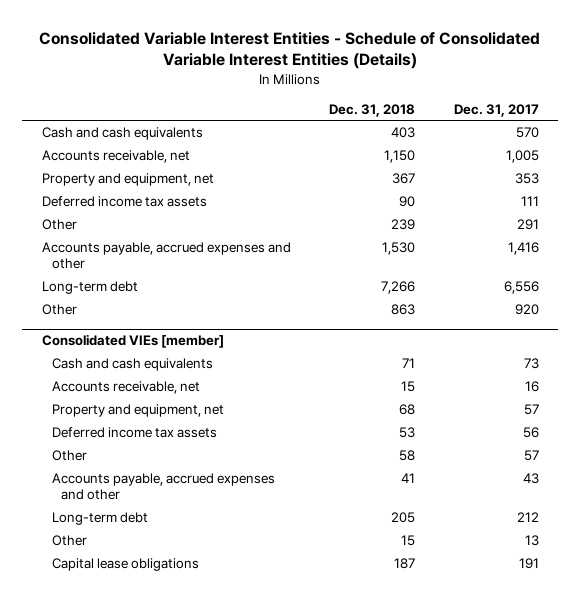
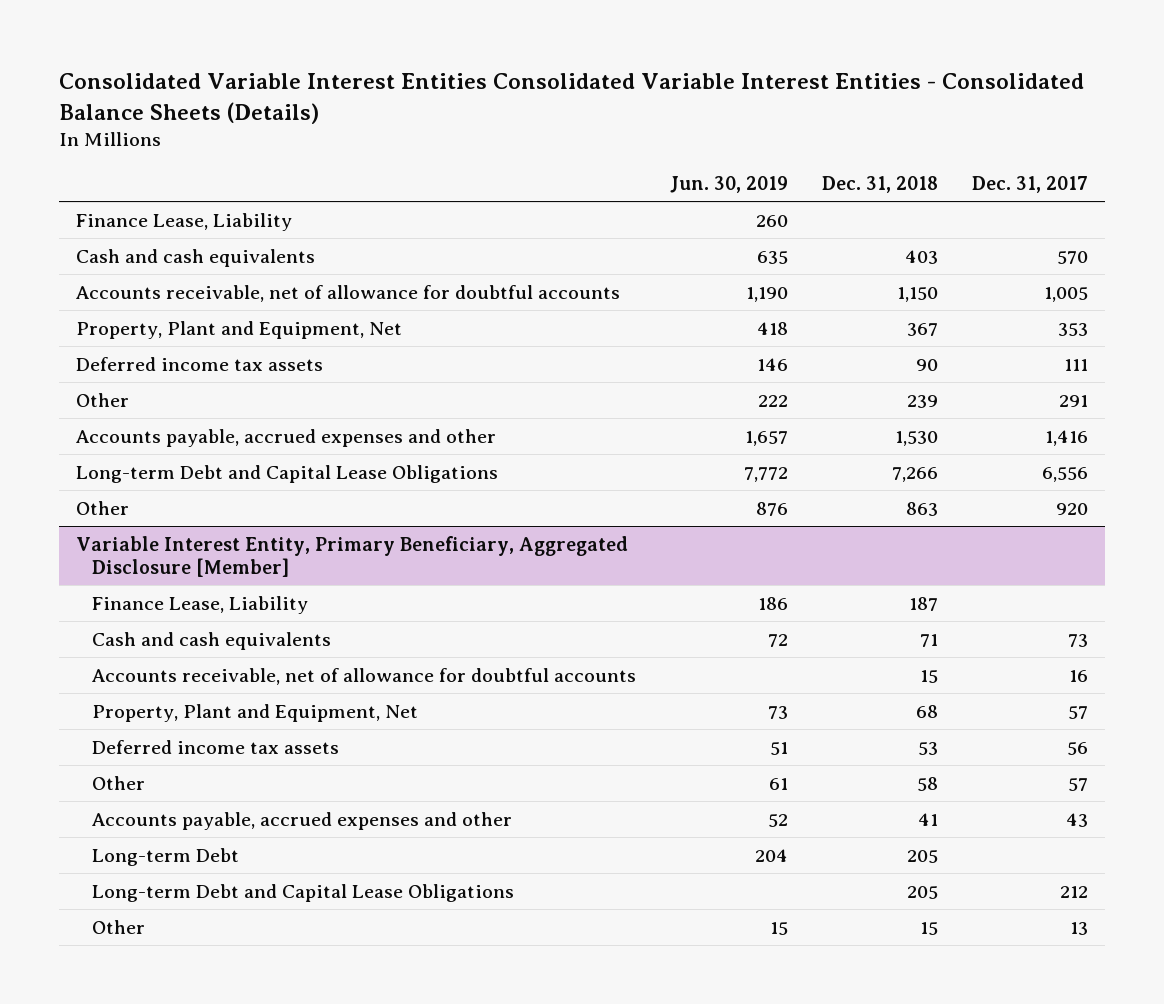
- Consolidated Variable Interest Entities - Schedule of Consolidated Variable Interest Entities (Details)
+ Consolidated Variable Interest Entities Consolidated Variable Interest Entities - Consolidated Balance Sheets (Details)
- | Dec. 31, 2018 | Dec. 31, 2017
+ | Jun. 30, 2019 | Dec. 31, 2018 | Dec. 31, 2017
+ Finance Lease, Liability | 260 | |
- Accounts receivable, net | 1,150 | 1,005
- Property and equipment, net | 367 | 353
+ Accounts receivable, net of allowance for doubtful accounts | 1,190 | 1,150 | 1,005
+ Property, Plant and Equipment, Net | 418 | 367 | 353
- Long-term debt | 7,266 | 6,556
+ Long-term Debt and Capital Lease Obligations | 7,772 | 7,266 | 6,556
- Consolidated VIEs [member]
+ Variable Interest Entity, Primary Beneficiary, Aggregated Disclosure [Member]
+ Finance Lease, Liability | 186 | 187 |
- Accounts receivable, net | 15 | 16
- Property and equipment, net | 68 | 57
+ Accounts receivable, net of allowance for doubtful accounts | | 15 | 16
+ Property, Plant and Equipment, Net | 73 | 68 | 57
- Long-term debt | 205 | 212
+ Long-term Debt | 204 | 205 |
+ Long-term Debt and Capital Lease Obligations | | 205 | 212
- Capital lease obligations | 187 | 191

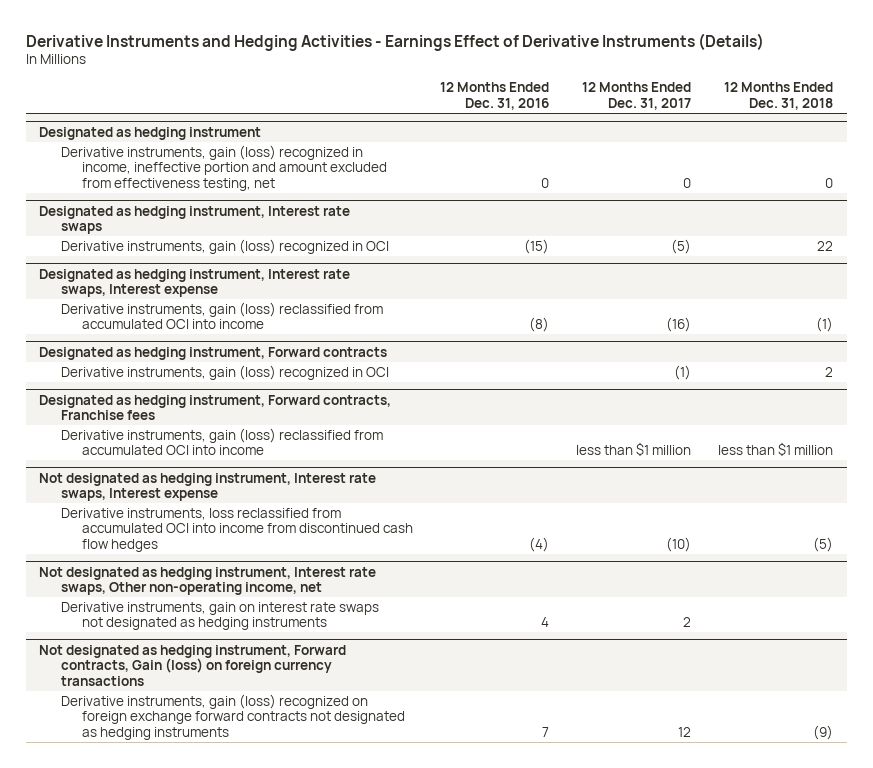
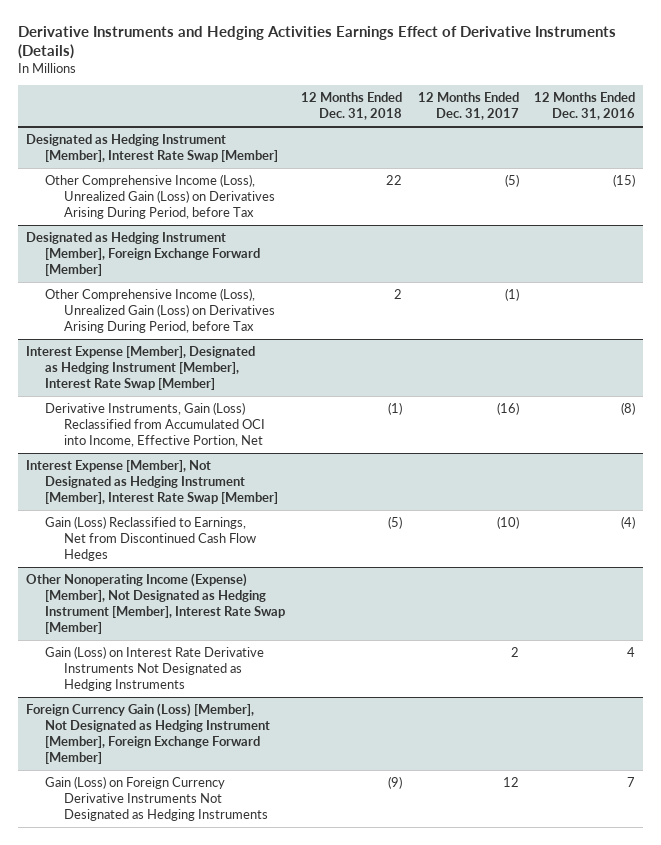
- Derivative Instruments and Hedging Activities - Earnings Effect of Derivative Instruments (Details)
+ Derivative Instruments and Hedging Activities Earnings Effect of Derivative Instruments (Details)
- | 12 Months Ended Dec. 31, 2016 | 12 Months Ended Dec. 31, 2017 | 12 Months Ended Dec. 31, 2018
+ | 12 Months Ended Dec. 31, 2018 | 12 Months Ended Dec. 31, 2017 | 12 Months Ended Dec. 31, 2016
- Designated as hedging instrument
- Derivative instruments, gain (loss) recognized in income, ineffective portion and amount excluded from effectiveness testing, net | 0 | 0 | 0
- Designated as hedging instrument, Interest rate swaps
- Derivative instruments, gain (loss) recognized in OCI | (15) | (5) | 22
- Designated as hedging instrument, Interest rate swaps, Interest expense
- Derivative instruments, gain (loss) reclassified from accumulated OCI into income | (8) | (16) | (1)
- Designated as hedging instrument, Forward contracts
- Derivative instruments, gain (loss) recognized in OCI | | (1) | 2
- Designated as hedging instrument, Forward contracts, Franchise fees
- Derivative instruments, gain (loss) reclassified from accumulated OCI into income | | less than $1 million | less than $1 million
- Not designated as hedging instrument, Interest rate swaps, Interest expense
- Derivative instruments, loss reclassified from accumulated OCI into income from discontinued cash flow hedges | (4) | (10) | (5)
- Not designated as hedging instrument, Interest rate swaps, Other non-operating income, net
- Derivative instruments, gain on interest rate swaps not designated as hedging instruments | 4 | 2 |
- Not designated as hedging instrument, Forward contracts, Gain (loss) on foreign currency transactions
- Derivative instruments, gain (loss) recognized on foreign exchange forward contracts not designated as hedging instruments | 7 | 12 | (9)
+ Designated as Hedging Instrument [Member], Interest Rate Swap [Member]
+ Other Comprehensive Income (Loss), Unrealized Gain (Loss) on Derivatives Arising During Period, before Tax | 22 | (5) | (15)
+ Designated as Hedging Instrument [Member], Foreign Exchange Forward [Member]
+ Other Comprehensive Income (Loss), Unrealized Gain (Loss) on Derivatives Arising During Period, before Tax | 2 | (1) |
+ Interest Expense [Member], Designated as Hedging Instrument [Member], Interest Rate Swap [Member]
+ Derivative Instruments, Gain (Loss) Reclassified from Accumulated OCI into Income, Effective Portion, Net | (1) | (16) | (8)
+ Interest Expense [Member], Not Designated as Hedging Instrument [Member], Interest Rate Swap [Member]
+ Gain (Loss) Reclassified to Earnings, Net from Discontinued Cash Flow Hedges | (5) | (10) | (4)
+ Other Nonoperating Income (Expense) [Member], Not Designated as Hedging Instrument [Member], Interest Rate Swap [Member]
+ Gain (Loss) on Interest Rate Derivative Instruments Not Designated as Hedging Instruments | | 2 | 4
+ Foreign Currency Gain (Loss) [Member], Not Designated as Hedging Instrument [Member], Foreign Exchange Forward [Member]
+ Gain (Loss) on Foreign Currency Derivative Instruments Not Designated as Hedging Instruments | (9) | 12 | 7

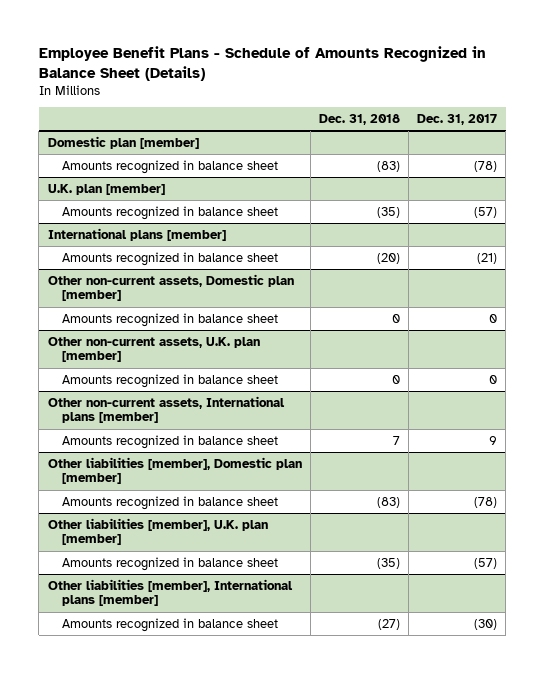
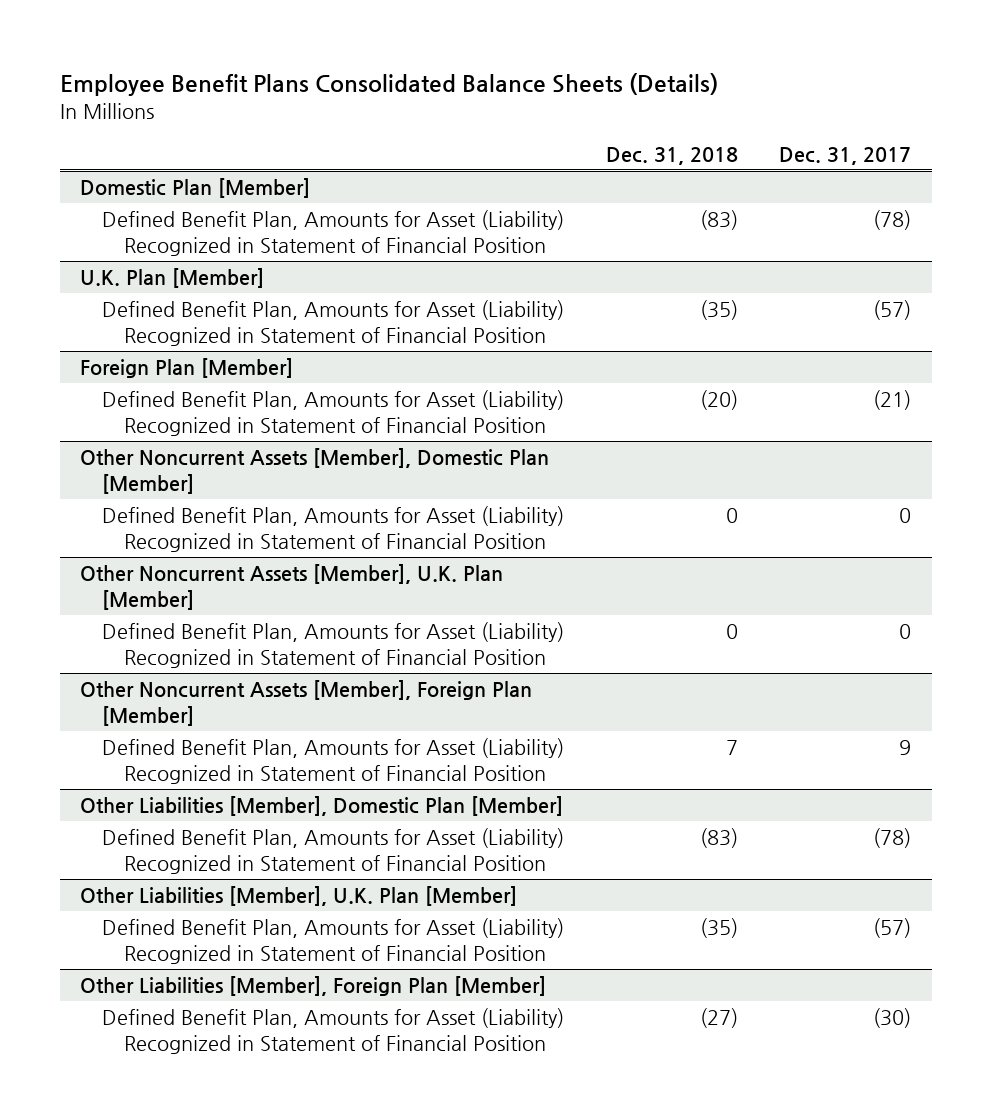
- Employee Benefit Plans - Schedule of Amounts Recognized in Balance Sheet (Details)
+ Employee Benefit Plans Consolidated Balance Sheets (Details)
- Domestic plan [member]
- Amounts recognized in balance sheet | (83) | (78)
- U.K. plan [member]
- Amounts recognized in balance sheet | (35) | (57)
- International plans [member]
- Amounts recognized in balance sheet | (20) | (21)
- Other non-current assets, Domestic plan [member]
- Amounts recognized in balance sheet | 0 | 0
- Other non-current assets, U.K. plan [member]
- Amounts recognized in balance sheet | 0 | 0
- Other non-current assets, International plans [member]
- Amounts recognized in balance sheet | 7 | 9
- Other liabilities [member], Domestic plan [member]
- Amounts recognized in balance sheet | (83) | (78)
- Other liabilities [member], U.K. plan [member]
- Amounts recognized in balance sheet | (35) | (57)
- Other liabilities [member], International plans [member]
- Amounts recognized in balance sheet | (27) | (30)
+ Domestic Plan [Member]
+ Defined Benefit Plan, Amounts for Asset (Liability) Recognized in Statement of Financial Position | (83) | (78)
+ U.K. Plan [Member]
+ Defined Benefit Plan, Amounts for Asset (Liability) Recognized in Statement of Financial Position | (35) | (57)
+ Foreign Plan [Member]
+ Defined Benefit Plan, Amounts for Asset (Liability) Recognized in Statement of Financial Position | (20) | (21)
+ Other Noncurrent Assets [Member], Domestic Plan [Member]
+ Defined Benefit Plan, Amounts for Asset (Liability) Recognized in Statement of Financial Position | 0 | 0
+ Other Noncurrent Assets [Member], U.K. Plan [Member]
+ Defined Benefit Plan, Amounts for Asset (Liability) Recognized in Statement of Financial Position | 0 | 0
+ Other Noncurrent Assets [Member], Foreign Plan [Member]
+ Defined Benefit Plan, Amounts for Asset (Liability) Recognized in Statement of Financial Position | 7 | 9
+ Other Liabilities [Member], Domestic Plan [Member]
+ Defined Benefit Plan, Amounts for Asset (Liability) Recognized in Statement of Financial Position | (83) | (78)
+ Other Liabilities [Member], U.K. Plan [Member]
+ Defined Benefit Plan, Amounts for Asset (Liability) Recognized in Statement of Financial Position | (35) | (57)
+ Other Liabilities [Member], Foreign Plan [Member]
+ Defined Benefit Plan, Amounts for Asset (Liability) Recognized in Statement of Financial Position | (27) | (30)

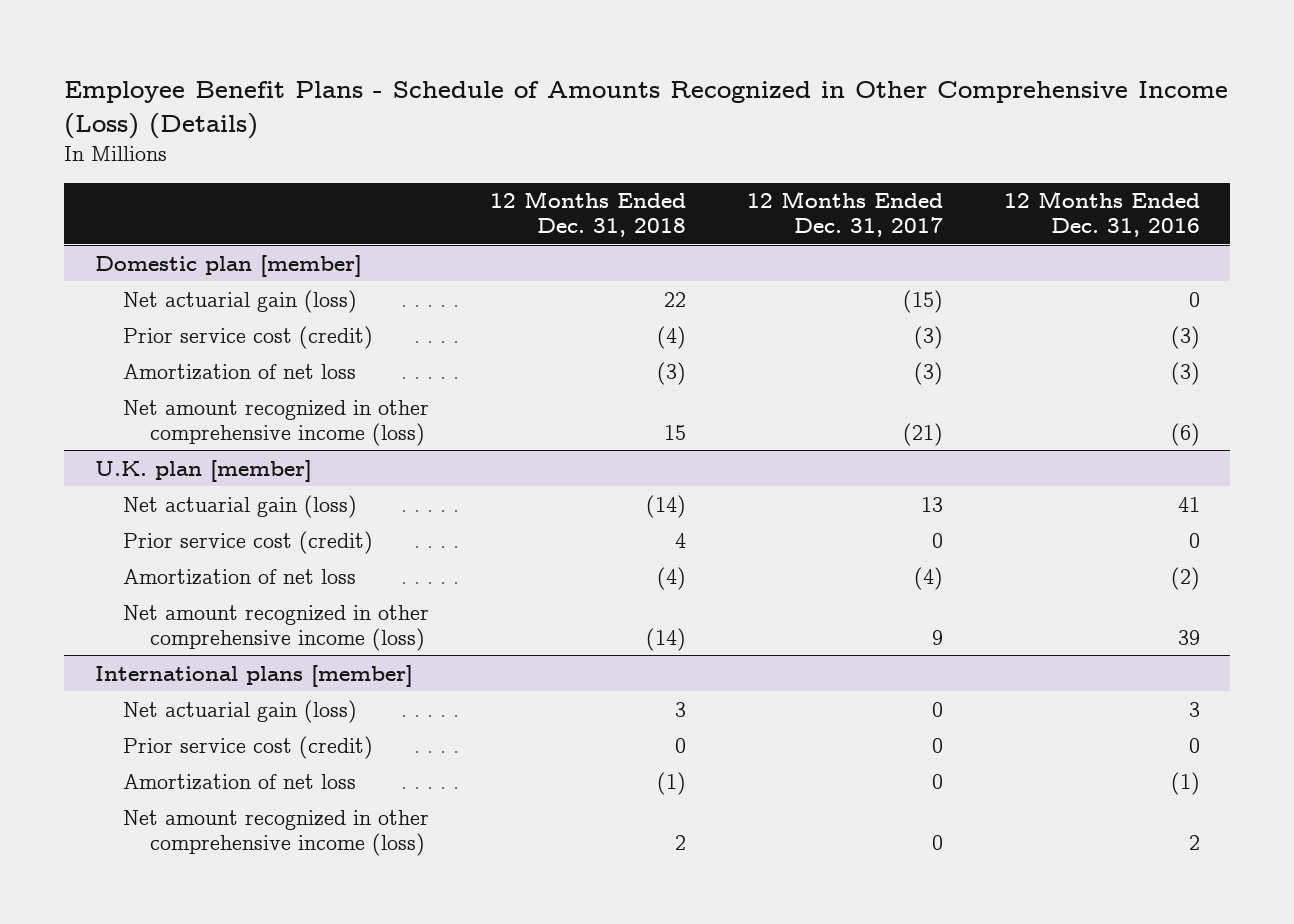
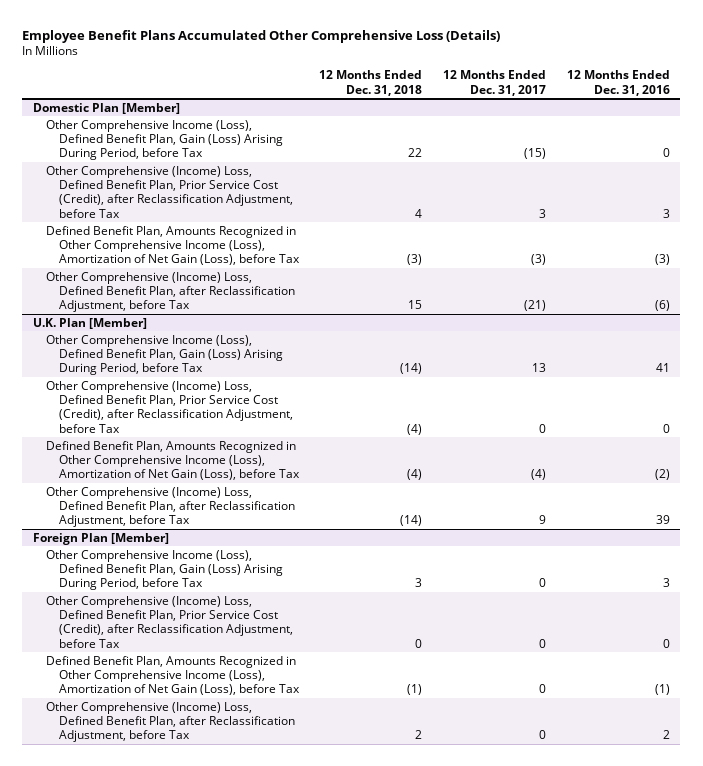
- Employee Benefit Plans - Schedule of Amounts Recognized in Other Comprehensive Income (Loss) (Details)
+ Employee Benefit Plans Accumulated Other Comprehensive Loss (Details)
- Domestic plan [member]
- Net actuarial gain (loss) | 22 | (15) | 0
- Prior service cost (credit) | (4) | (3) | (3)
- Amortization of net loss | (3) | (3) | (3)
- Net amount recognized in other comprehensive income (loss) | 15 | (21) | (6)
- U.K. plan [member]
- Net actuarial gain (loss) | (14) | 13 | 41
- Prior service cost (credit) | 4 | 0 | 0
- Amortization of net loss | (4) | (4) | (2)
- Net amount recognized in other comprehensive income (loss) | (14) | 9 | 39
- International plans [member]
- Net actuarial gain (loss) | 3 | 0 | 3
- Prior service cost (credit) | 0 | 0 | 0
- Amortization of net loss | (1) | 0 | (1)
- Net amount recognized in other comprehensive income (loss) | 2 | 0 | 2
+ Domestic Plan [Member]
+ Other Comprehensive Income (Loss), Defined Benefit Plan, Gain (Loss) Arising During Period, before Tax | 22 | (15) | 0
+ Other Comprehensive (Income) Loss, Defined Benefit Plan, Prior Service Cost (Credit), after Reclassification Adjustment, before Tax | 4 | 3 | 3
+ Defined Benefit Plan, Amounts Recognized in Other Comprehensive Income (Loss), Amortization of Net Gain (Loss), before Tax | (3) | (3) | (3)
+ Other Comprehensive (Income) Loss, Defined Benefit Plan, after Reclassification Adjustment, before Tax | 15 | (21) | (6)
+ U.K. Plan [Member]
+ Other Comprehensive Income (Loss), Defined Benefit Plan, Gain (Loss) Arising During Period, before Tax | (14) | 13 | 41
+ Other Comprehensive (Income) Loss, Defined Benefit Plan, Prior Service Cost (Credit), after Reclassification Adjustment, before Tax | (4) | 0 | 0
+ Defined Benefit Plan, Amounts Recognized in Other Comprehensive Income (Loss), Amortization of Net Gain (Loss), before Tax | (4) | (4) | (2)
+ Other Comprehensive (Income) Loss, Defined Benefit Plan, after Reclassification Adjustment, before Tax | (14) | 9 | 39
+ Foreign Plan [Member]
+ Other Comprehensive Income (Loss), Defined Benefit Plan, Gain (Loss) Arising During Period, before Tax | 3 | 0 | 3
+ Other Comprehensive (Income) Loss, Defined Benefit Plan, Prior Service Cost (Credit), after Reclassification Adjustment, before Tax | 0 | 0 | 0
+ Defined Benefit Plan, Amounts Recognized in Other Comprehensive Income (Loss), Amortization of Net Gain (Loss), before Tax | (1) | 0 | (1)
+ Other Comprehensive (Income) Loss, Defined Benefit Plan, after Reclassification Adjustment, before Tax | 2 | 0 | 2

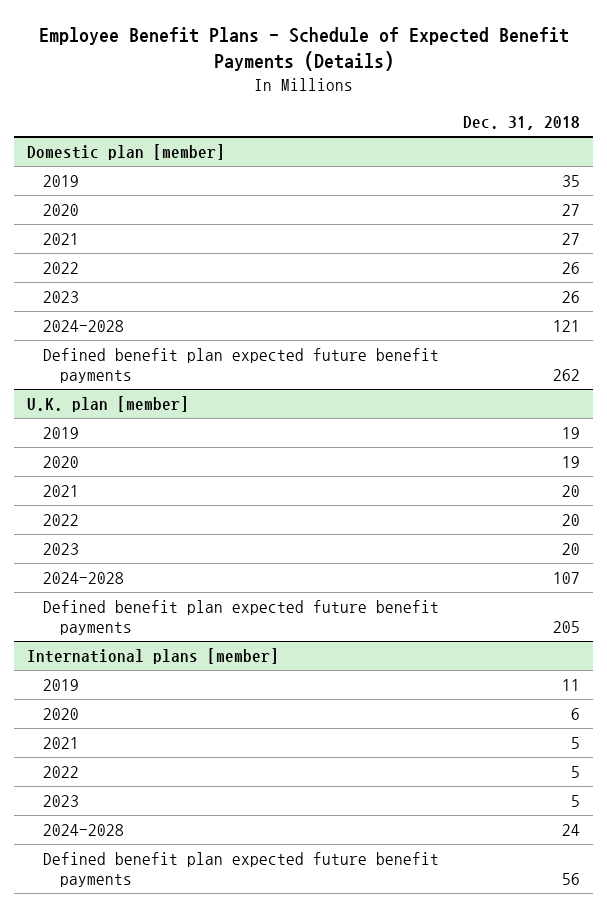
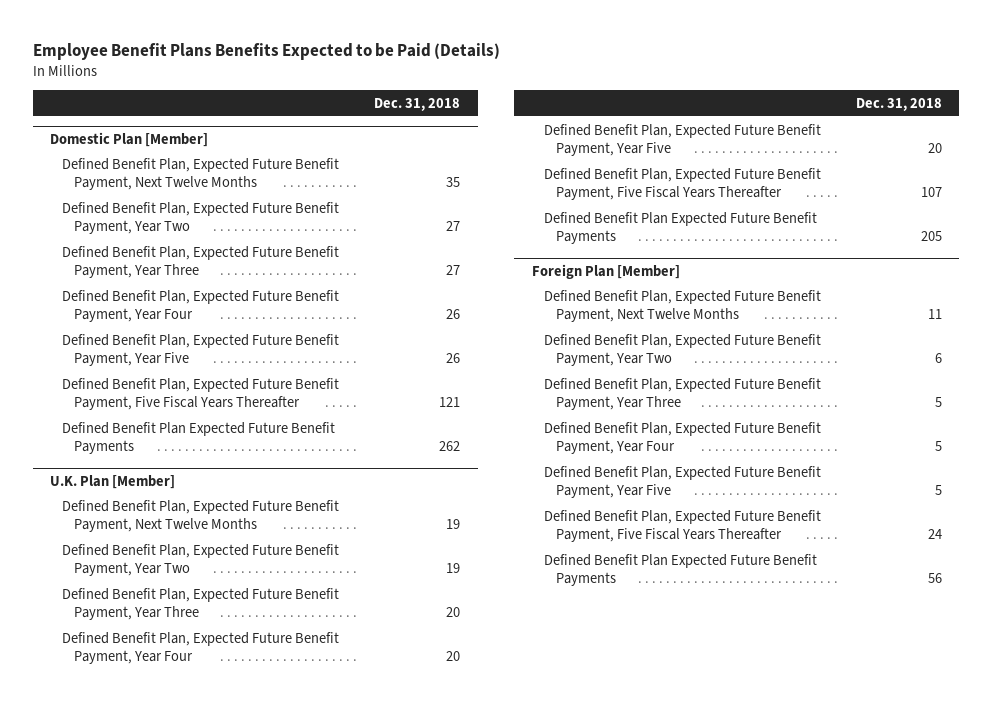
- Employee Benefit Plans - Schedule of Expected Benefit Payments (Details)
+ Employee Benefit Plans Benefits Expected to be Paid (Details)
- Domestic plan [member]
- 2019 | 35
- 2020 | 27
- 2021 | 27
- 2022 | 26
- 2023 | 26
- 2024-2028 | 121
- Defined benefit plan expected future benefit payments | 262
- U.K. plan [member]
- 2019 | 19
- 2020 | 19
- 2021 | 20
- 2022 | 20
- 2023 | 20
- 2024-2028 | 107
- Defined benefit plan expected future benefit payments | 205
- International plans [member]
- 2019 | 11
- 2020 | 6
- 2021 | 5
- 2022 | 5
- 2023 | 5
- 2024-2028 | 24
- Defined benefit plan expected future benefit payments | 56
+ Domestic Plan [Member]
+ Defined Benefit Plan, Expected Future Benefit Payment, Next Twelve Months | 35
+ Defined Benefit Plan, Expected Future Benefit Payment, Year Two | 27
+ Defined Benefit Plan, Expected Future Benefit Payment, Year Three | 27
+ Defined Benefit Plan, Expected Future Benefit Payment, Year Four | 26
+ Defined Benefit Plan, Expected Future Benefit Payment, Year Five | 26
+ Defined Benefit Plan, Expected Future Benefit Payment, Five Fiscal Years Thereafter | 121
+ Defined Benefit Plan Expected Future Benefit Payments | 262
+ U.K. Plan [Member]
+ Defined Benefit Plan, Expected Future Benefit Payment, Next Twelve Months | 19
+ Defined Benefit Plan, Expected Future Benefit Payment, Year Two | 19
+ Defined Benefit Plan, Expected Future Benefit Payment, Year Three | 20
+ Defined Benefit Plan, Expected Future Benefit Payment, Year Four | 20
+ Defined Benefit Plan, Expected Future Benefit Payment, Year Five | 20
+ Defined Benefit Plan, Expected Future Benefit Payment, Five Fiscal Years Thereafter | 107
+ Defined Benefit Plan Expected Future Benefit Payments | 205
+ Foreign Plan [Member]
+ Defined Benefit Plan, Expected Future Benefit Payment, Next Twelve Months | 11
+ Defined Benefit Plan, Expected Future Benefit Payment, Year Two | 6
+ Defined Benefit Plan, Expected Future Benefit Payment, Year Three | 5
+ Defined Benefit Plan, Expected Future Benefit Payment, Year Four | 5
+ Defined Benefit Plan, Expected Future Benefit Payment, Year Five | 5
+ Defined Benefit Plan, Expected Future Benefit Payment, Five Fiscal Years Thereafter | 24
+ Defined Benefit Plan Expected Future Benefit Payments | 56

